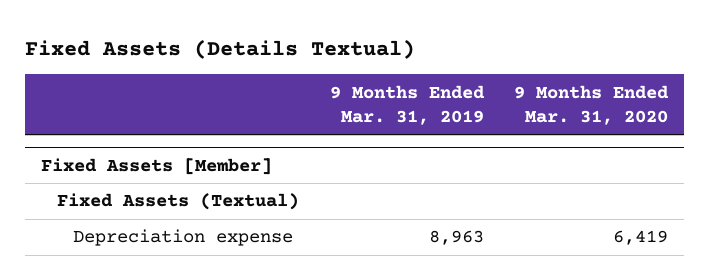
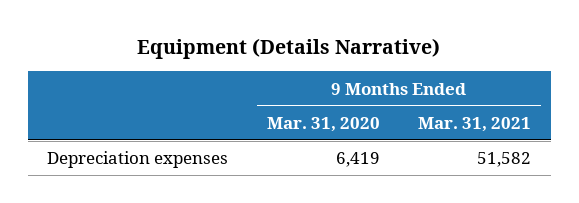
- Fixed Assets (Details Textual)
+ Equipment (Details Narrative)
- | 9 Months Ended Mar. 31, 2019 | 9 Months Ended Mar. 31, 2020
+ | 9 Months Ended Mar. 31, 2020 | 9 Months Ended Mar. 31, 2021
- Fixed Assets [Member]
- Fixed Assets (Textual)
- Depreciation expense | 8,963 | 6,419
+ Depreciation expenses | 6,419 | 51,582

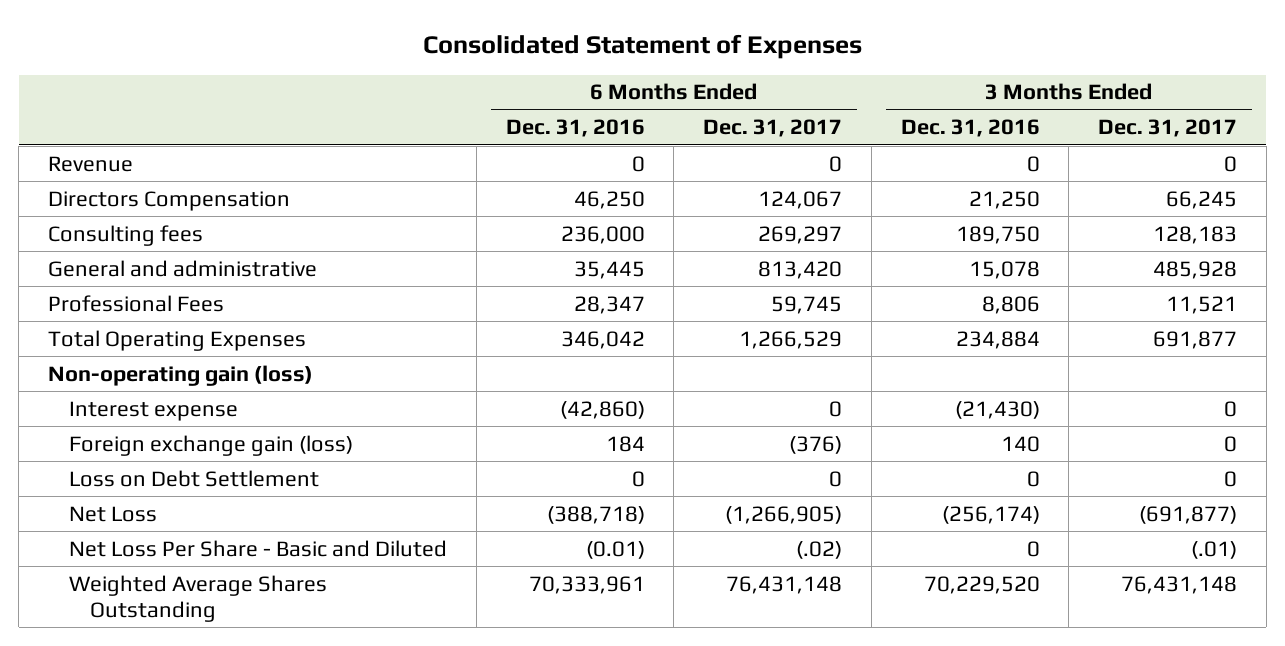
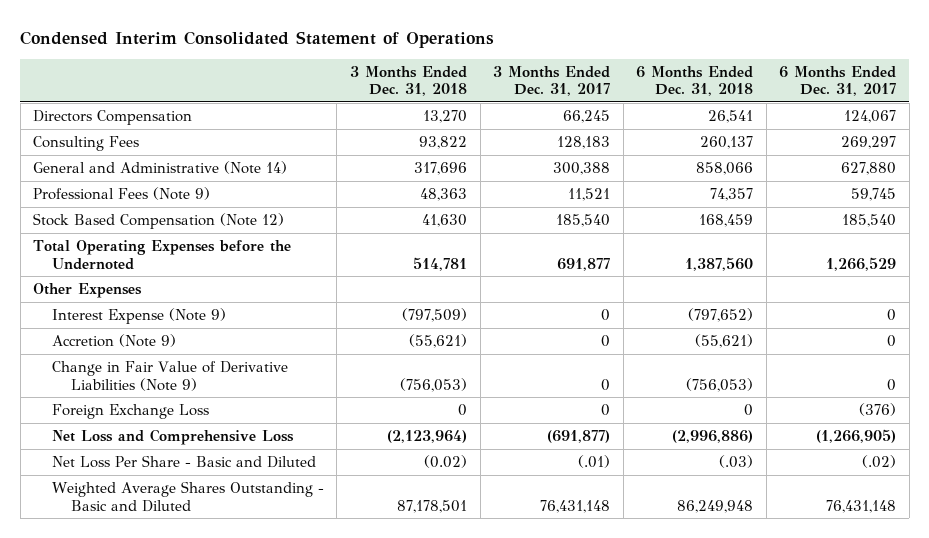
- Consolidated Statement of Expenses
+ Condensed Interim Consolidated Statement of Operations
- | 6 Months Ended Dec. 31, 2016 | 6 Months Ended Dec. 31, 2017 | 3 Months Ended Dec. 31, 2016 | 3 Months Ended Dec. 31, 2017
+ | 3 Months Ended Dec. 31, 2018 | 3 Months Ended Dec. 31, 2017 | 6 Months Ended Dec. 31, 2018 | 6 Months Ended Dec. 31, 2017
- Revenue | 0 | 0 | 0 | 0
- Consulting fees | 236,000 | 269,297 | 189,750 | 128,183
- General and administrative | 35,445 | 813,420 | 15,078 | 485,928
- Professional Fees | 28,347 | 59,745 | 8,806 | 11,521
- Total Operating Expenses | 346,042 | 1,266,529 | 234,884 | 691,877
- Non-operating gain (loss)
- Interest expense | (42,860) | 0 | (21,430) | 0
- Foreign exchange gain (loss) | 184 | (376) | 140 | 0
- Loss on Debt Settlement | 0 | 0 | 0 | 0
- Net Loss | (388,718) | (1,266,905) | (256,174) | (691,877)
+ Consulting Fees | 93,822 | 128,183 | 260,137 | 269,297
+ General and Administrative (Note 14) | 317,696 | 300,388 | 858,066 | 627,880
+ Professional Fees (Note 9) | 48,363 | 11,521 | 74,357 | 59,745
+ Stock Based Compensation (Note 12) | 41,630 | 185,540 | 168,459 | 185,540
+ Total Operating Expenses before the Undernoted | 514,781 | 691,877 | 1,387,560 | 1,266,529
+ Other Expenses
+ Interest Expense (Note 9) | (797,509) | 0 | (797,652) | 0
+ Accretion (Note 9) | (55,621) | 0 | (55,621) | 0
+ Change in Fair Value of Derivative Liabilities (Note 9) | (756,053) | 0 | (756,053) | 0
+ Foreign Exchange Loss | 0 | 0 | 0 | (376)
+ Net Loss and Comprehensive Loss | (2,123,964) | (691,877) | (2,996,886) | (1,266,905)
- Weighted Average Shares Outstanding | 70,333,961 | 76,431,148 | 70,229,520 | 76,431,148
+ Weighted Average Shares Outstanding - Basic and Diluted | 87,178,501 | 76,431,148 | 86,249,948 | 76,431,148

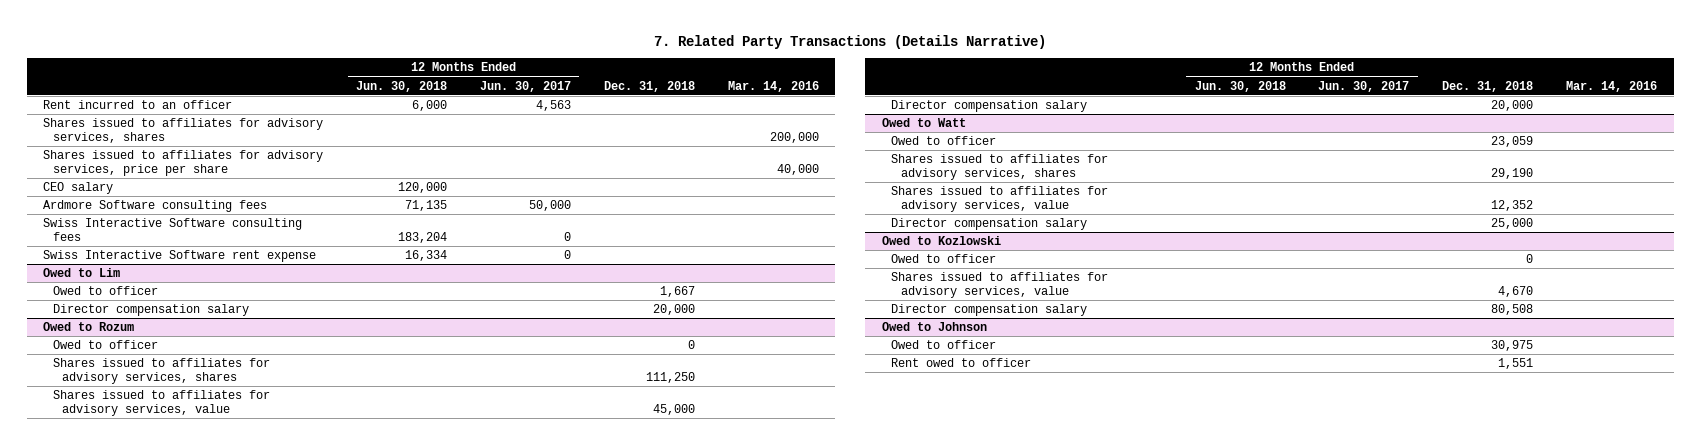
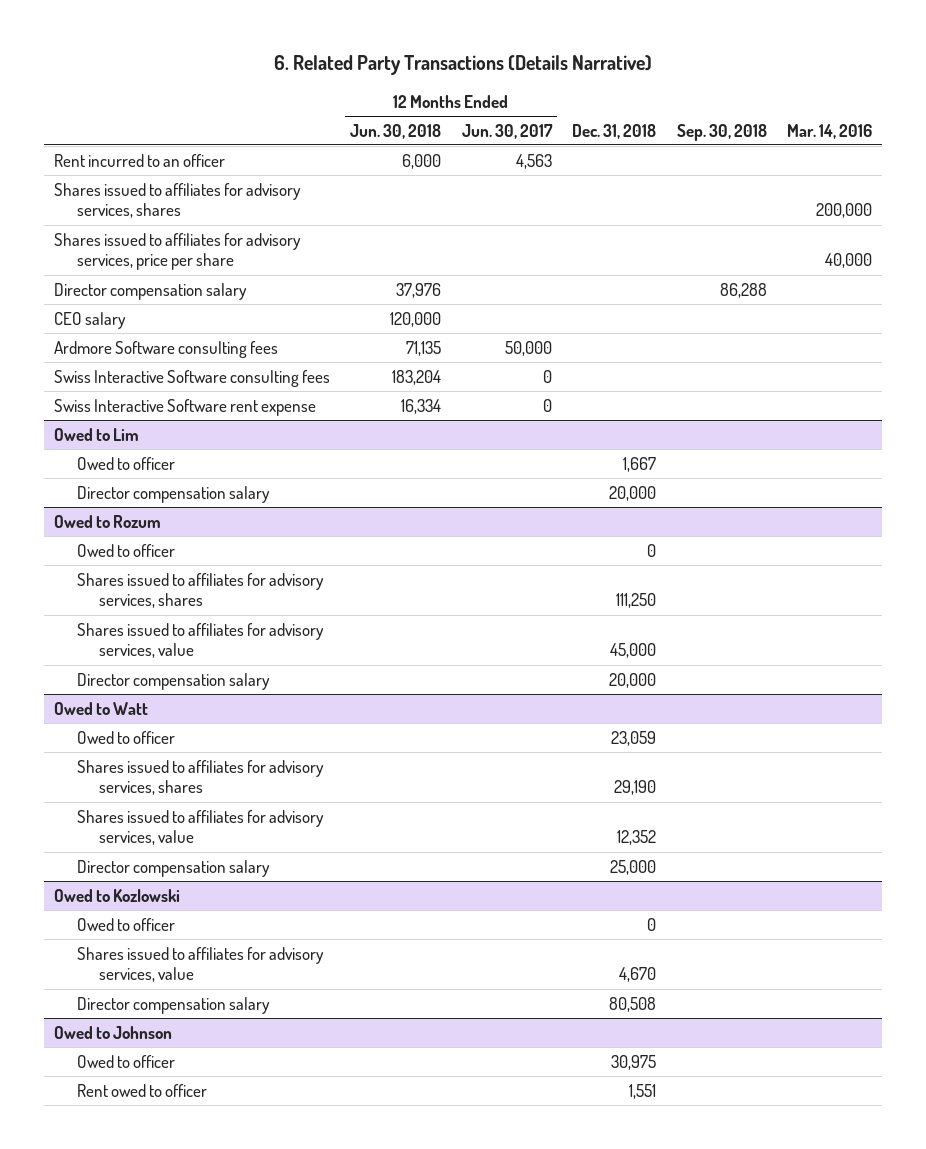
- 7. Related Party Transactions (Details Narrative)
+ 6. Related Party Transactions (Details Narrative)
- | 12 Months Ended Jun. 30, 2018 | 12 Months Ended Jun. 30, 2017 | Dec. 31, 2018 | Mar. 14, 2016
+ | 12 Months Ended Jun. 30, 2018 | 12 Months Ended Jun. 30, 2017 | Dec. 31, 2018 | Sep. 30, 2018 | Mar. 14, 2016
+ Director compensation salary | 37,976 | | | 86,288 |

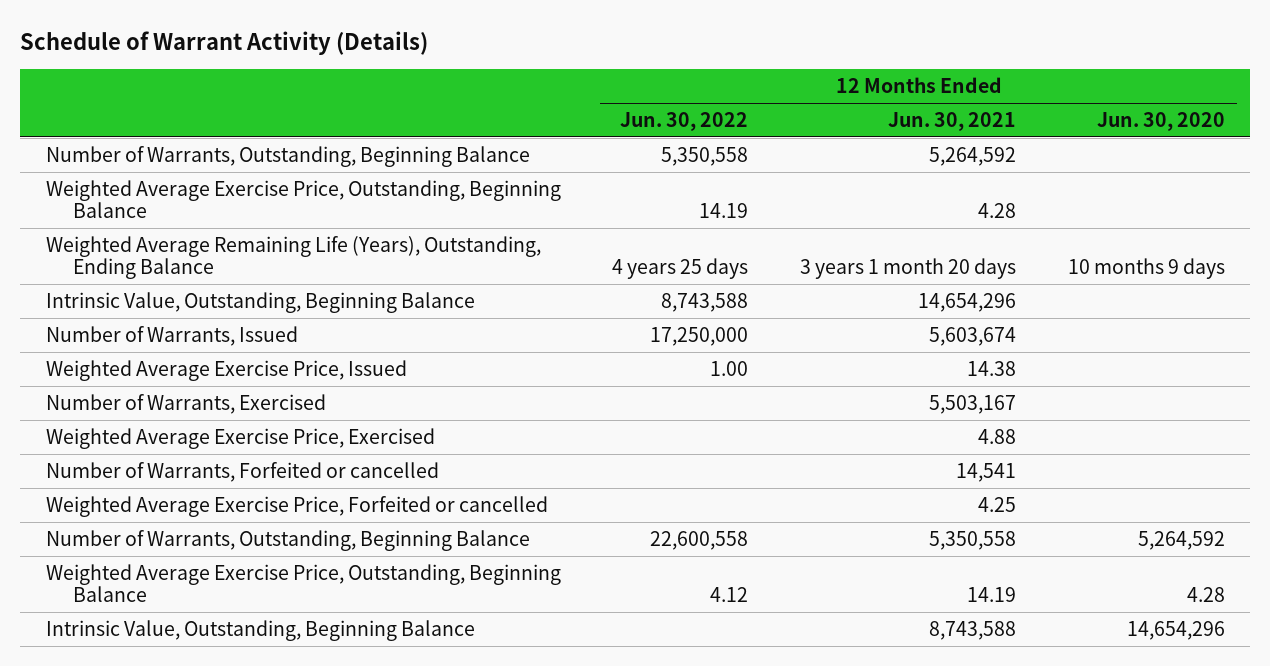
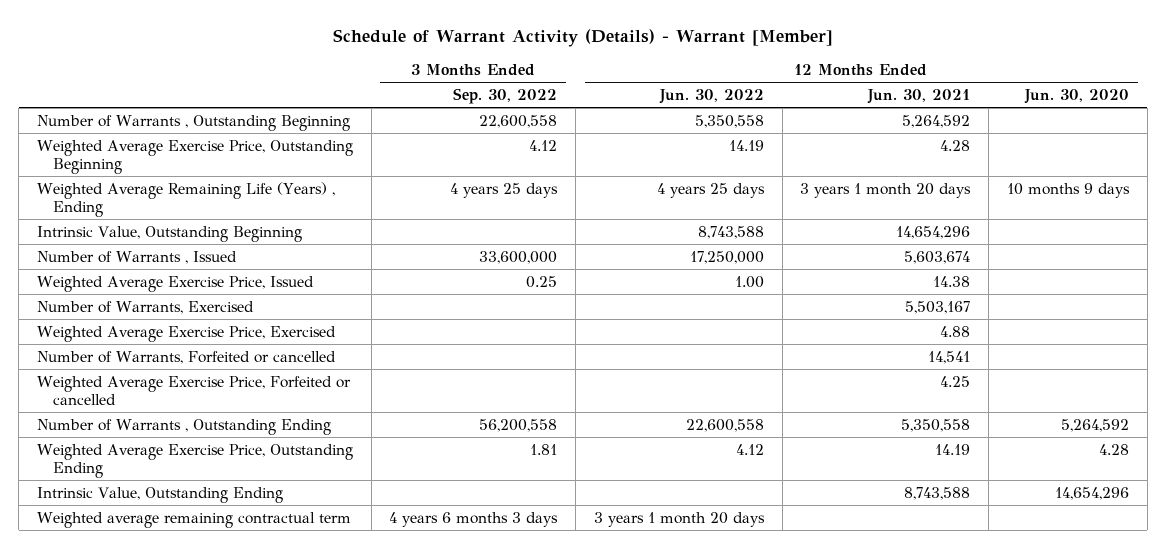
- Schedule of Warrant Activity (Details)
+ Schedule of Warrant Activity (Details) - Warrant [Member]
- | 12 Months Ended Jun. 30, 2022 | 12 Months Ended Jun. 30, 2021 | 12 Months Ended Jun. 30, 2020
+ | 3 Months Ended Sep. 30, 2022 | 12 Months Ended Jun. 30, 2022 | 12 Months Ended Jun. 30, 2021 | 12 Months Ended Jun. 30, 2020
- Number of Warrants, Outstanding, Beginning Balance | 5,350,558 | 5,264,592 |
- Weighted Average Exercise Price, Outstanding, Beginning Balance | 14.19 | 4.28 |
- Weighted Average Remaining Life (Years), Outstanding, Ending Balance | 4 years 25 days | 3 years 1 month 20 days | 10 months 9 days
- Intrinsic Value, Outstanding, Beginning Balance | 8,743,588 | 14,654,296 |
- Number of Warrants, Issued | 17,250,000 | 5,603,674 |
+ Number of Warrants , Outstanding Beginning | 22,600,558 | 5,350,558 | 5,264,592 |
+ Weighted Average Exercise Price, Outstanding Beginning | 4.12 | 14.19 | 4.28 |
+ Weighted Average Remaining Life (Years) , Ending | 4 years 25 days | 4 years 25 days | 3 years 1 month 20 days | 10 months 9 days
+ Intrinsic Value, Outstanding Beginning | | 8,743,588 | 14,654,296 |
+ Number of Warrants , Issued | 33,600,000 | 17,250,000 | 5,603,674 |
- Number of Warrants, Outstanding, Beginning Balance | 22,600,558 | 5,350,558 | 5,264,592
- Weighted Average Exercise Price, Outstanding, Beginning Balance | 4.12 | 14.19 | 4.28
- Intrinsic Value, Outstanding, Beginning Balance | | 8,743,588 | 14,654,296
+ Number of Warrants , Outstanding Ending | 56,200,558 | 22,600,558 | 5,350,558 | 5,264,592
+ Weighted Average Exercise Price, Outstanding Ending | 1.81 | 4.12 | 14.19 | 4.28
+ Intrinsic Value, Outstanding Ending | | | 8,743,588 | 14,654,296
+ Weighted average remaining contractual term | 4 years 6 months 3 days | 3 years 1 month 20 days | |

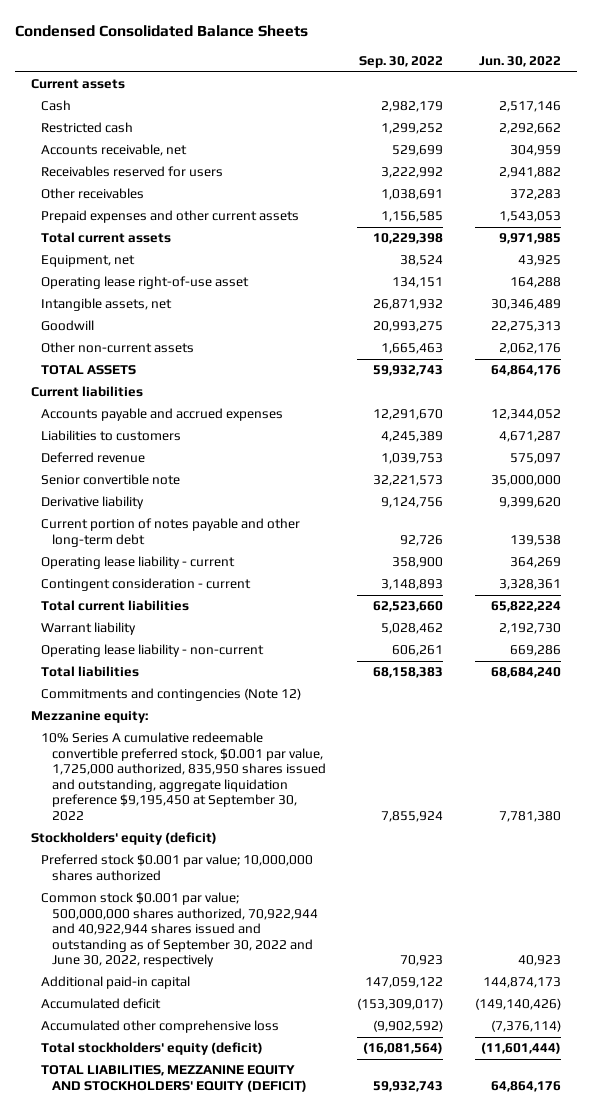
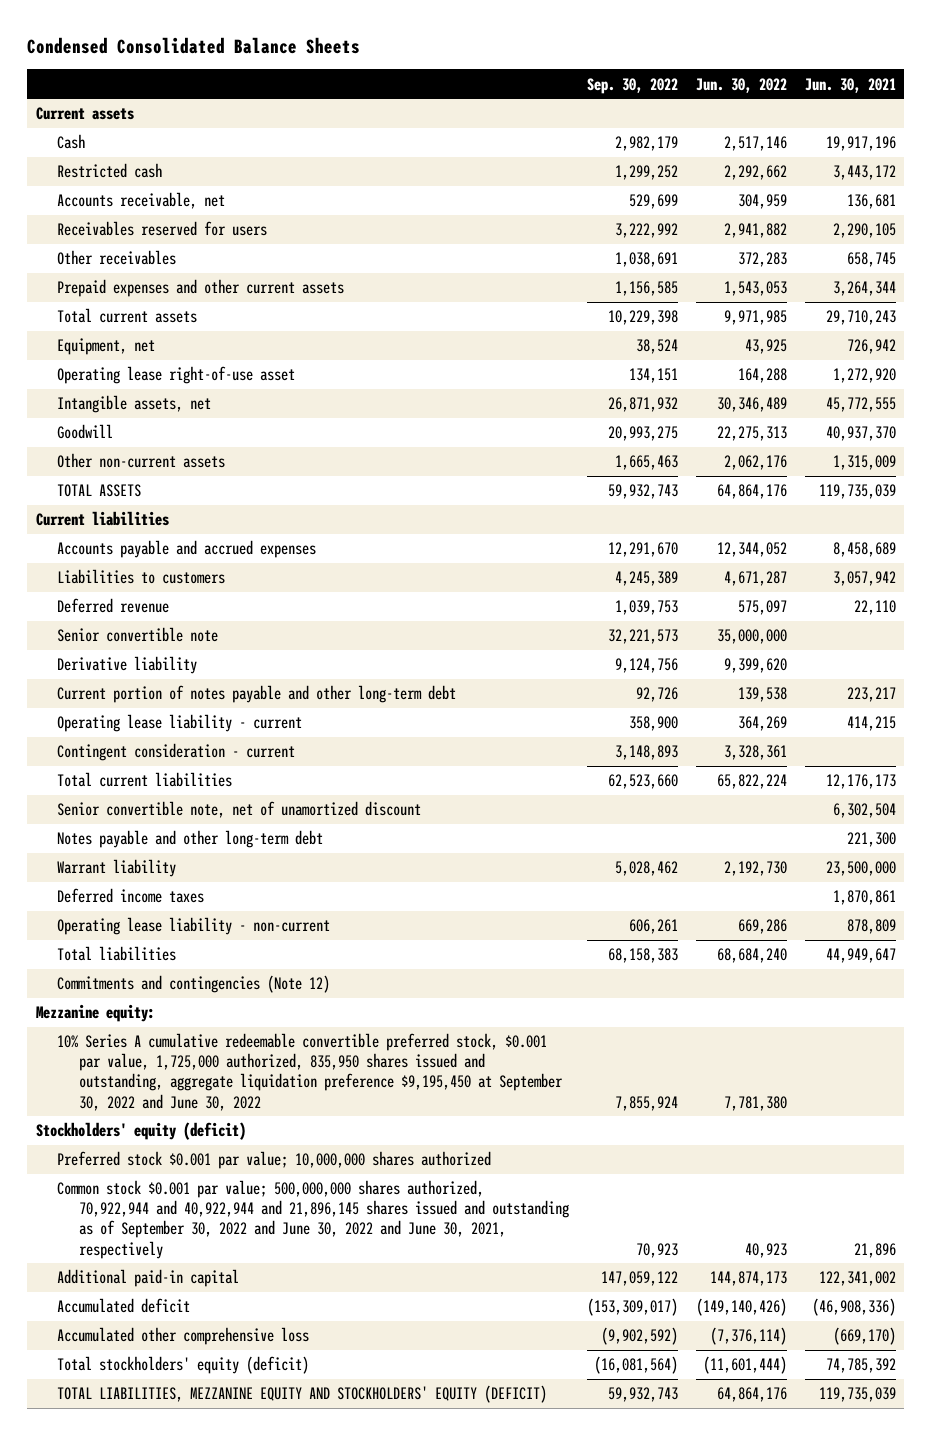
- | Sep. 30, 2022 | Jun. 30, 2022
+ | Sep. 30, 2022 | Jun. 30, 2022 | Jun. 30, 2021
+ Senior convertible note, net of unamortized discount | | | 6,302,504
+ Notes payable and other long-term debt | | | 221,300
+ Deferred income taxes | | | 1,870,861
- 10% Series A cumulative redeemable convertible preferred stock, $0.001 par value, 1,725,000 authorized, 835,950 shares issued and outstanding, aggregate liquidation preference $9,195,450 at September 30, 2022 | 7,855,924 | 7,781,380
+ 10% Series A cumulative redeemable convertible preferred stock, $0.001 par value, 1,725,000 authorized, 835,950 shares issued and outstanding, aggregate liquidation preference $9,195,450 at September 30, 2022 and June 30, 2022 | 7,855,924 | 7,781,380 |
- Common stock $0.001 par value; 500,000,000 shares authorized, 70,922,944 and 40,922,944 shares issued and outstanding as of September 30, 2022 and June 30, 2022, respectively | 70,923 | 40,923
+ Common stock $0.001 par value; 500,000,000 shares authorized, 70,922,944 and 40,922,944 and 21,896,145 shares issued and outstanding as of September 30, 2022 and June 30, 2022 and June 30, 2021, respectively | 70,923 | 40,923 | 21,896

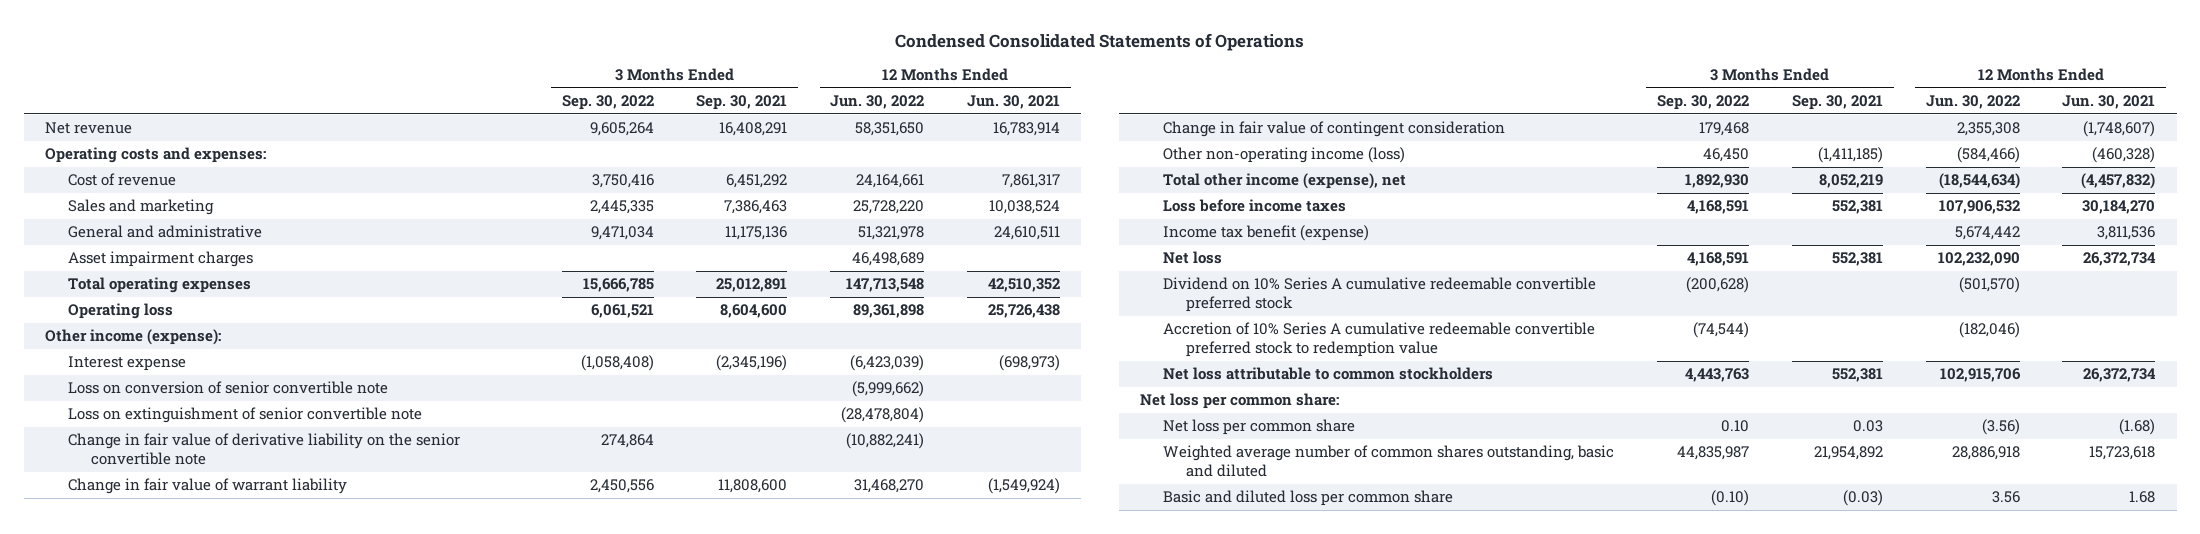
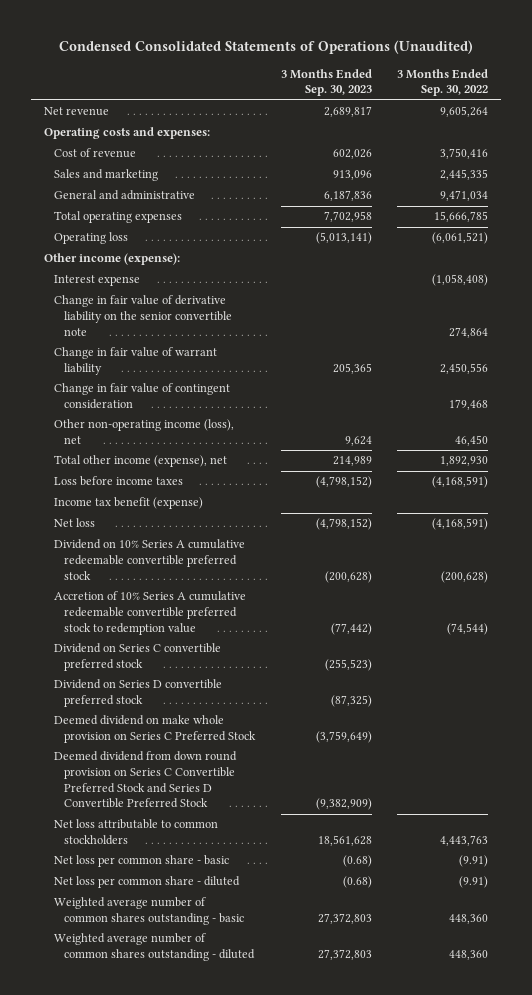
- Condensed Consolidated Statements of Operations
+ Condensed Consolidated Statements of Operations (Unaudited)
- | 3 Months Ended Sep. 30, 2022 | 3 Months Ended Sep. 30, 2021 | 12 Months Ended Jun. 30, 2022 | 12 Months Ended Jun. 30, 2021
+ | 3 Months Ended Sep. 30, 2023 | 3 Months Ended Sep. 30, 2022
- Asset impairment charges | | | 46,498,689 |
- Operating loss | 6,061,521 | 8,604,600 | 89,361,898 | 25,726,438
+ Operating loss | (5,013,141) | (6,061,521)
- Loss on conversion of senior convertible note | | | (5,999,662) |
- Loss on extinguishment of senior convertible note | | | (28,478,804) |
- Other non-operating income (loss) | 46,450 | (1,411,185) | (584,466) | (460,328)
+ Other non-operating income (loss), net | 9,624 | 46,450
- Loss before income taxes | 4,168,591 | 552,381 | 107,906,532 | 30,184,270
+ Loss before income taxes | (4,798,152) | (4,168,591)
- Net loss | 4,168,591 | 552,381 | 102,232,090 | 26,372,734
+ Net loss | (4,798,152) | (4,168,591)
+ Dividend on Series C convertible preferred stock | (255,523) |
+ Dividend on Series D convertible preferred stock | (87,325) |
+ Deemed dividend on make whole provision on Series C Preferred Stock | (3,759,649) |
+ Deemed dividend from down round provision on Series C Convertible Preferred Stock and Series D Convertible Preferred Stock | (9,382,909) |
- Net loss per common share:
- Net loss per common share | 0.10 | 0.03 | (3.56) | (1.68)
- Weighted average number of common shares outstanding, basic and diluted | 44,835,987 | 21,954,892 | 28,886,918 | 15,723,618
- Basic and diluted loss per common share | (0.10) | (0.03) | 3.56 | 1.68
+ Net loss per common share - basic | (0.68) | (9.91)
+ Net loss per common share - diluted | (0.68) | (9.91)
+ Weighted average number of common shares outstanding - basic | 27,372,803 | 448,360
+ Weighted average number of common shares outstanding - diluted | 27,372,803 | 448,360

